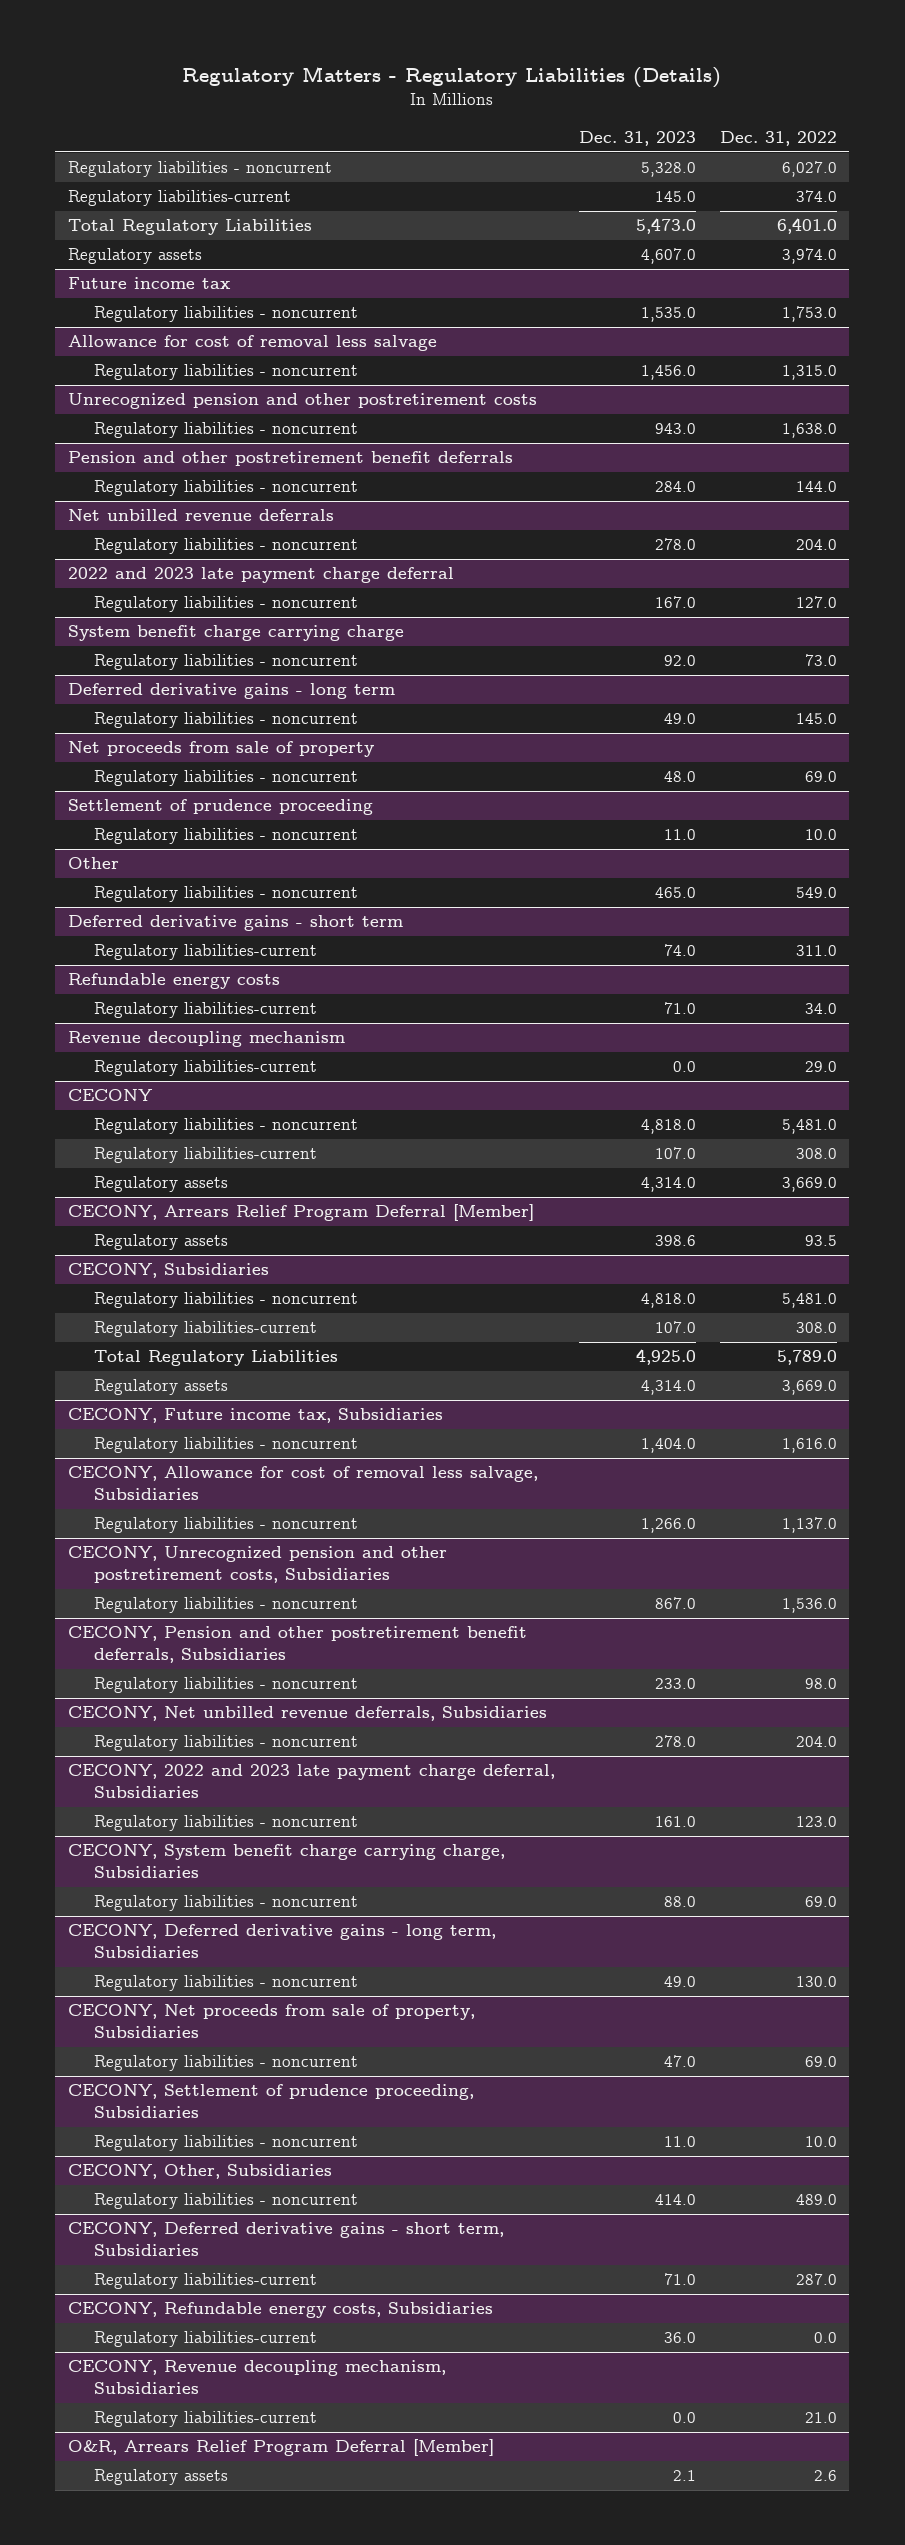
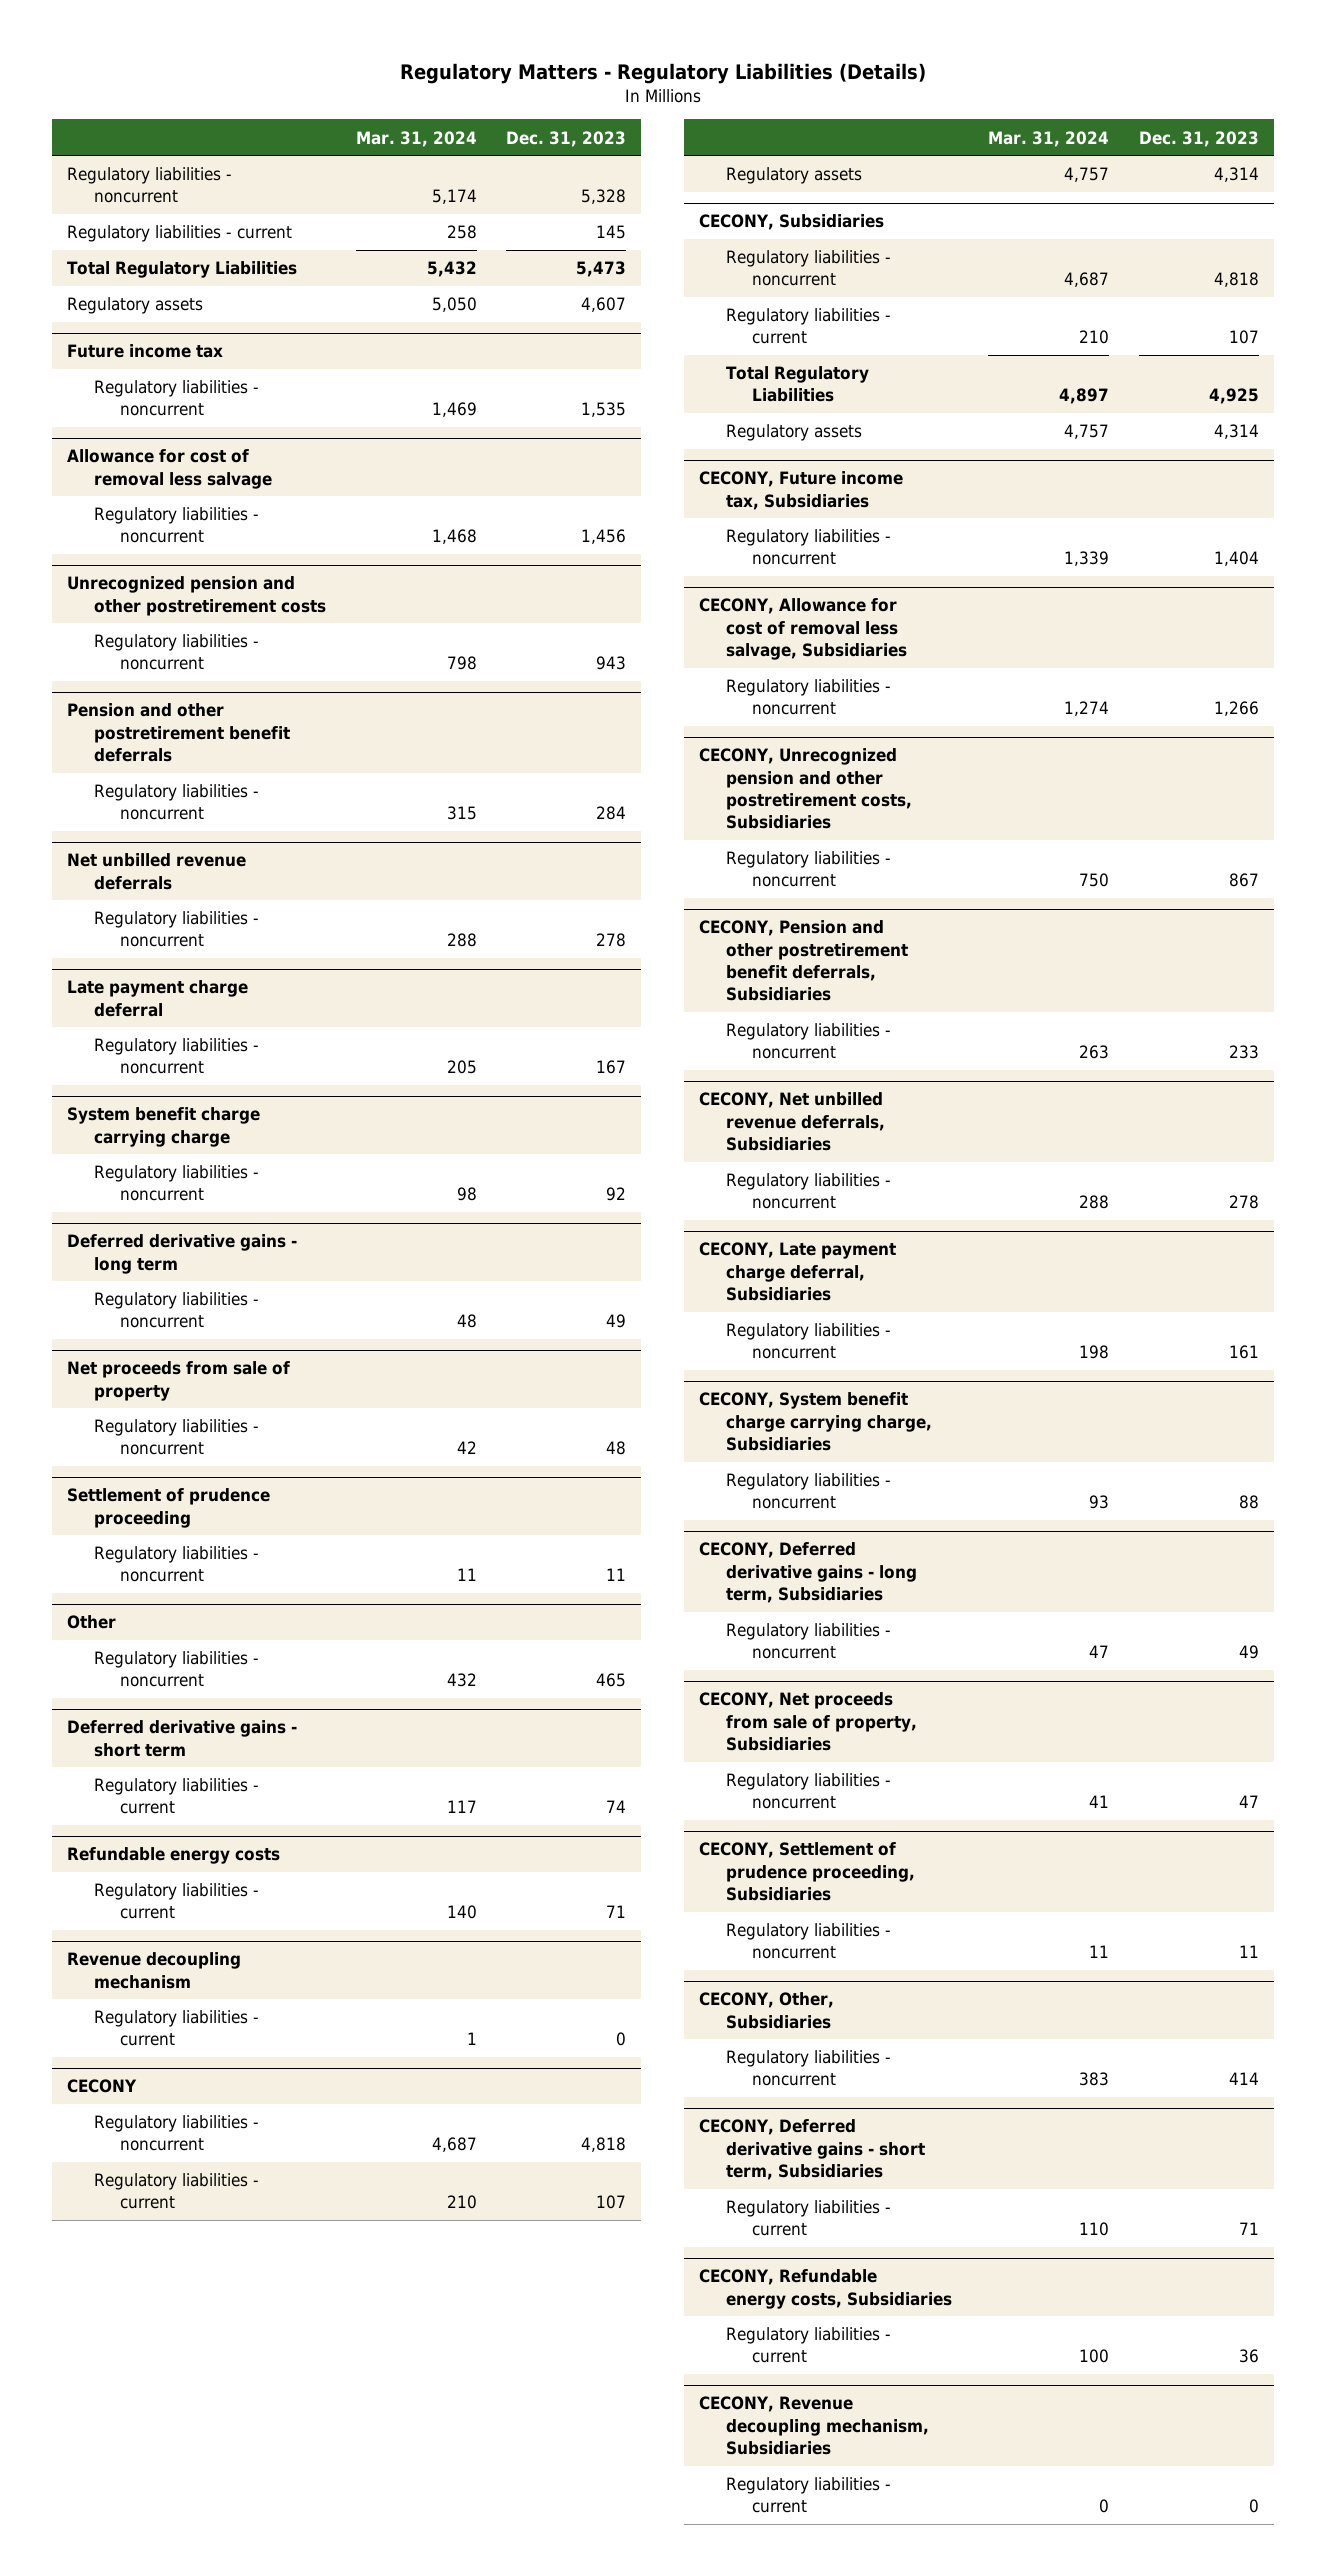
- | Dec. 31, 2023 | Dec. 31, 2022
+ | Mar. 31, 2024 | Dec. 31, 2023
- Regulatory liabilities - noncurrent | 5,328.0 | 6,027.0
- Regulatory liabilities-current | 145.0 | 374.0
- Total Regulatory Liabilities | 5,473.0 | 6,401.0
- Regulatory assets | 4,607.0 | 3,974.0
+ Regulatory liabilities - noncurrent | 5,174 | 5,328
+ Regulatory liabilities - current | 258 | 145
+ Total Regulatory Liabilities | 5,432 | 5,473
+ Regulatory assets | 5,050 | 4,607
@ Future income tax
- Regulatory liabilities - noncurrent | 1,535.0 | 1,753.0
+ Regulatory liabilities - noncurrent | 1,469 | 1,535
@ Allowance for cost of removal less salvage
- Regulatory liabilities - noncurrent | 1,456.0 | 1,315.0
+ Regulatory liabilities - noncurrent | 1,468 | 1,456
@ Unrecognized pension and other postretirement costs
- Regulatory liabilities - noncurrent | 943.0 | 1,638.0
+ Regulatory liabilities - noncurrent | 798 | 943
@ Pension and other postretirement benefit deferrals
- Regulatory liabilities - noncurrent | 284.0 | 144.0
+ Regulatory liabilities - noncurrent | 315 | 284
@ Net unbilled revenue deferrals
- Regulatory liabilities - noncurrent | 278.0 | 204.0
- 2022 and 2023 late payment charge deferral
- Regulatory liabilities - noncurrent | 167.0 | 127.0
@ Net unbilled revenue deferrals
+ Regulatory liabilities - noncurrent | 288 | 278
+ Late payment charge deferral
+ Regulatory liabilities - noncurrent | 205 | 167
@ System benefit charge carrying charge
- Regulatory liabilities - noncurrent | 92.0 | 73.0
+ Regulatory liabilities - noncurrent | 98 | 92
@ Deferred derivative gains - long term
- Regulatory liabilities - noncurrent | 49.0 | 145.0
+ Regulatory liabilities - noncurrent | 48 | 49
@ Net proceeds from sale of property
- Regulatory liabilities - noncurrent | 48.0 | 69.0
+ Regulatory liabilities - noncurrent | 42 | 48
@ Settlement of prudence proceeding
- Regulatory liabilities - noncurrent | 11.0 | 10.0
+ Regulatory liabilities - noncurrent | 11 | 11
@ Other
- Regulatory liabilities - noncurrent | 465.0 | 549.0
+ Regulatory liabilities - noncurrent | 432 | 465
@ Deferred derivative gains - short term
- Regulatory liabilities-current | 74.0 | 311.0
+ Regulatory liabilities - current | 117 | 74
@ Refundable energy costs
- Regulatory liabilities-current | 71.0 | 34.0
+ Regulatory liabilities - current | 140 | 71
@ Revenue decoupling mechanism
- Regulatory liabilities-current | 0.0 | 29.0
+ Regulatory liabilities - current | 1 | 0
@ CECONY
- Regulatory liabilities - noncurrent | 4,818.0 | 5,481.0
- Regulatory liabilities-current | 107.0 | 308.0
- Regulatory assets | 4,314.0 | 3,669.0
- CECONY, Arrears Relief Program Deferral [Member]
- Regulatory assets | 398.6 | 93.5
@ CECONY
+ Regulatory liabilities - noncurrent | 4,687 | 4,818
+ Regulatory liabilities - current | 210 | 107
+ Regulatory assets | 4,757 | 4,314
@ CECONY, Subsidiaries
- Regulatory liabilities - noncurrent | 4,818.0 | 5,481.0
- Regulatory liabilities-current | 107.0 | 308.0
- Total Regulatory Liabilities | 4,925.0 | 5,789.0
- Regulatory assets | 4,314.0 | 3,669.0
+ Regulatory liabilities - noncurrent | 4,687 | 4,818
+ Regulatory liabilities - current | 210 | 107
+ Total Regulatory Liabilities | 4,897 | 4,925
+ Regulatory assets | 4,757 | 4,314
@ CECONY, Future income tax, Subsidiaries
- Regulatory liabilities - noncurrent | 1,404.0 | 1,616.0
+ Regulatory liabilities - noncurrent | 1,339 | 1,404
@ CECONY, Allowance for cost of removal less salvage, Subsidiaries
- Regulatory liabilities - noncurrent | 1,266.0 | 1,137.0
+ Regulatory liabilities - noncurrent | 1,274 | 1,266
@ CECONY, Unrecognized pension and other postretirement costs, Subsidiaries
- Regulatory liabilities - noncurrent | 867.0 | 1,536.0
+ Regulatory liabilities - noncurrent | 750 | 867
@ CECONY, Pension and other postretirement benefit deferrals, Subsidiaries
- Regulatory liabilities - noncurrent | 233.0 | 98.0
+ Regulatory liabilities - noncurrent | 263 | 233
@ CECONY, Net unbilled revenue deferrals, Subsidiaries
- Regulatory liabilities - noncurrent | 278.0 | 204.0
- CECONY, 2022 and 2023 late payment charge deferral, Subsidiaries
- Regulatory liabilities - noncurrent | 161.0 | 123.0
@ CECONY, Net unbilled revenue deferrals, Subsidiaries
+ Regulatory liabilities - noncurrent | 288 | 278
+ CECONY, Late payment charge deferral, Subsidiaries
+ Regulatory liabilities - noncurrent | 198 | 161
@ CECONY, System benefit charge carrying charge, Subsidiaries
- Regulatory liabilities - noncurrent | 88.0 | 69.0
+ Regulatory liabilities - noncurrent | 93 | 88
@ CECONY, Deferred derivative gains - long term, Subsidiaries
- Regulatory liabilities - noncurrent | 49.0 | 130.0
+ Regulatory liabilities - noncurrent | 47 | 49
@ CECONY, Net proceeds from sale of property, Subsidiaries
- Regulatory liabilities - noncurrent | 47.0 | 69.0
+ Regulatory liabilities - noncurrent | 41 | 47
@ CECONY, Settlement of prudence proceeding, Subsidiaries
- Regulatory liabilities - noncurrent | 11.0 | 10.0
+ Regulatory liabilities - noncurrent | 11 | 11
@ CECONY, Other, Subsidiaries
- Regulatory liabilities - noncurrent | 414.0 | 489.0
+ Regulatory liabilities - noncurrent | 383 | 414
@ CECONY, Deferred derivative gains - short term, Subsidiaries
- Regulatory liabilities-current | 71.0 | 287.0
+ Regulatory liabilities - current | 110 | 71
@ CECONY, Refundable energy costs, Subsidiaries
- Regulatory liabilities-current | 36.0 | 0.0
+ Regulatory liabilities - current | 100 | 36
@ CECONY, Revenue decoupling mechanism, Subsidiaries
- Regulatory liabilities-current | 0.0 | 21.0
- O&R, Arrears Relief Program Deferral [Member]
- Regulatory assets | 2.1 | 2.6
@ CECONY, Revenue decoupling mechanism, Subsidiaries
+ Regulatory liabilities - current | 0 | 0

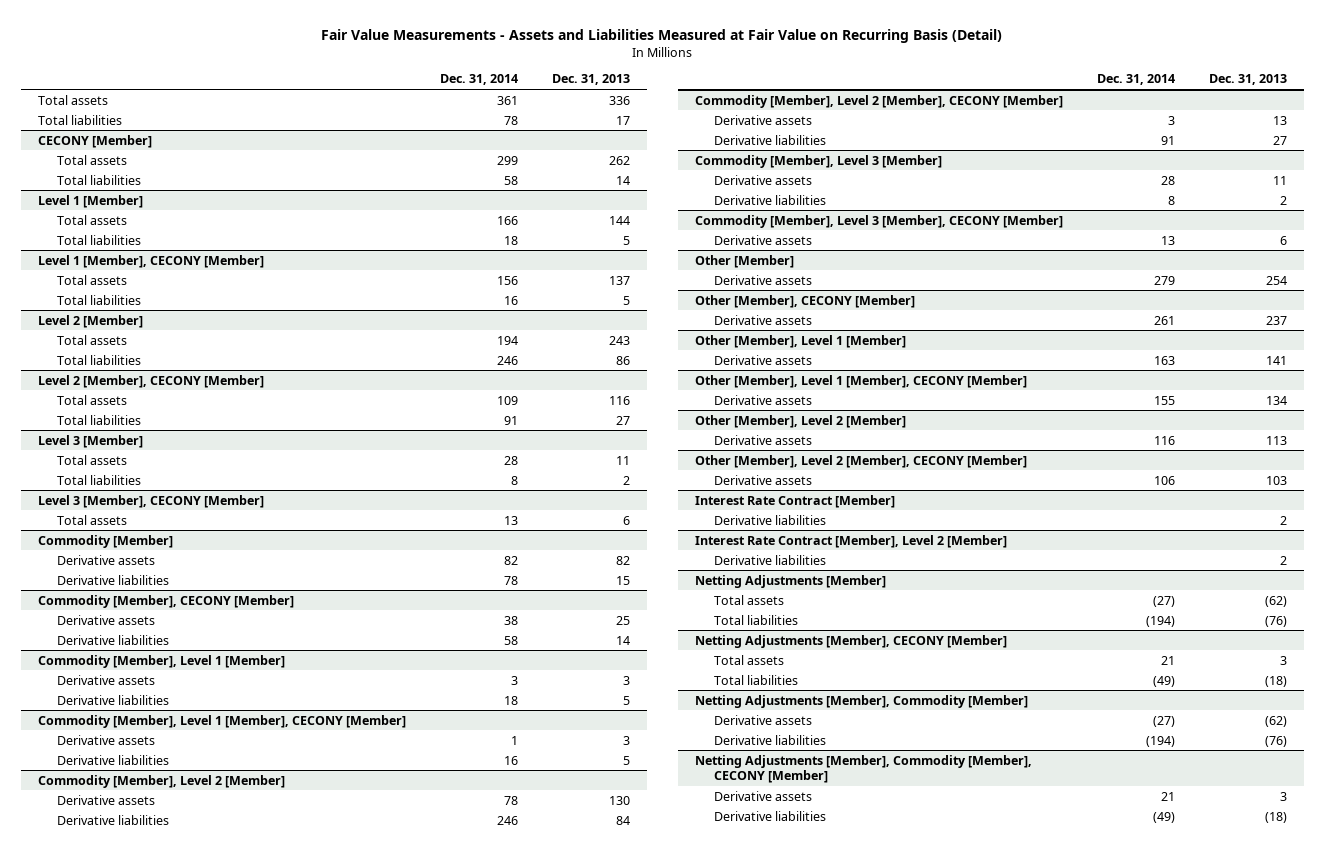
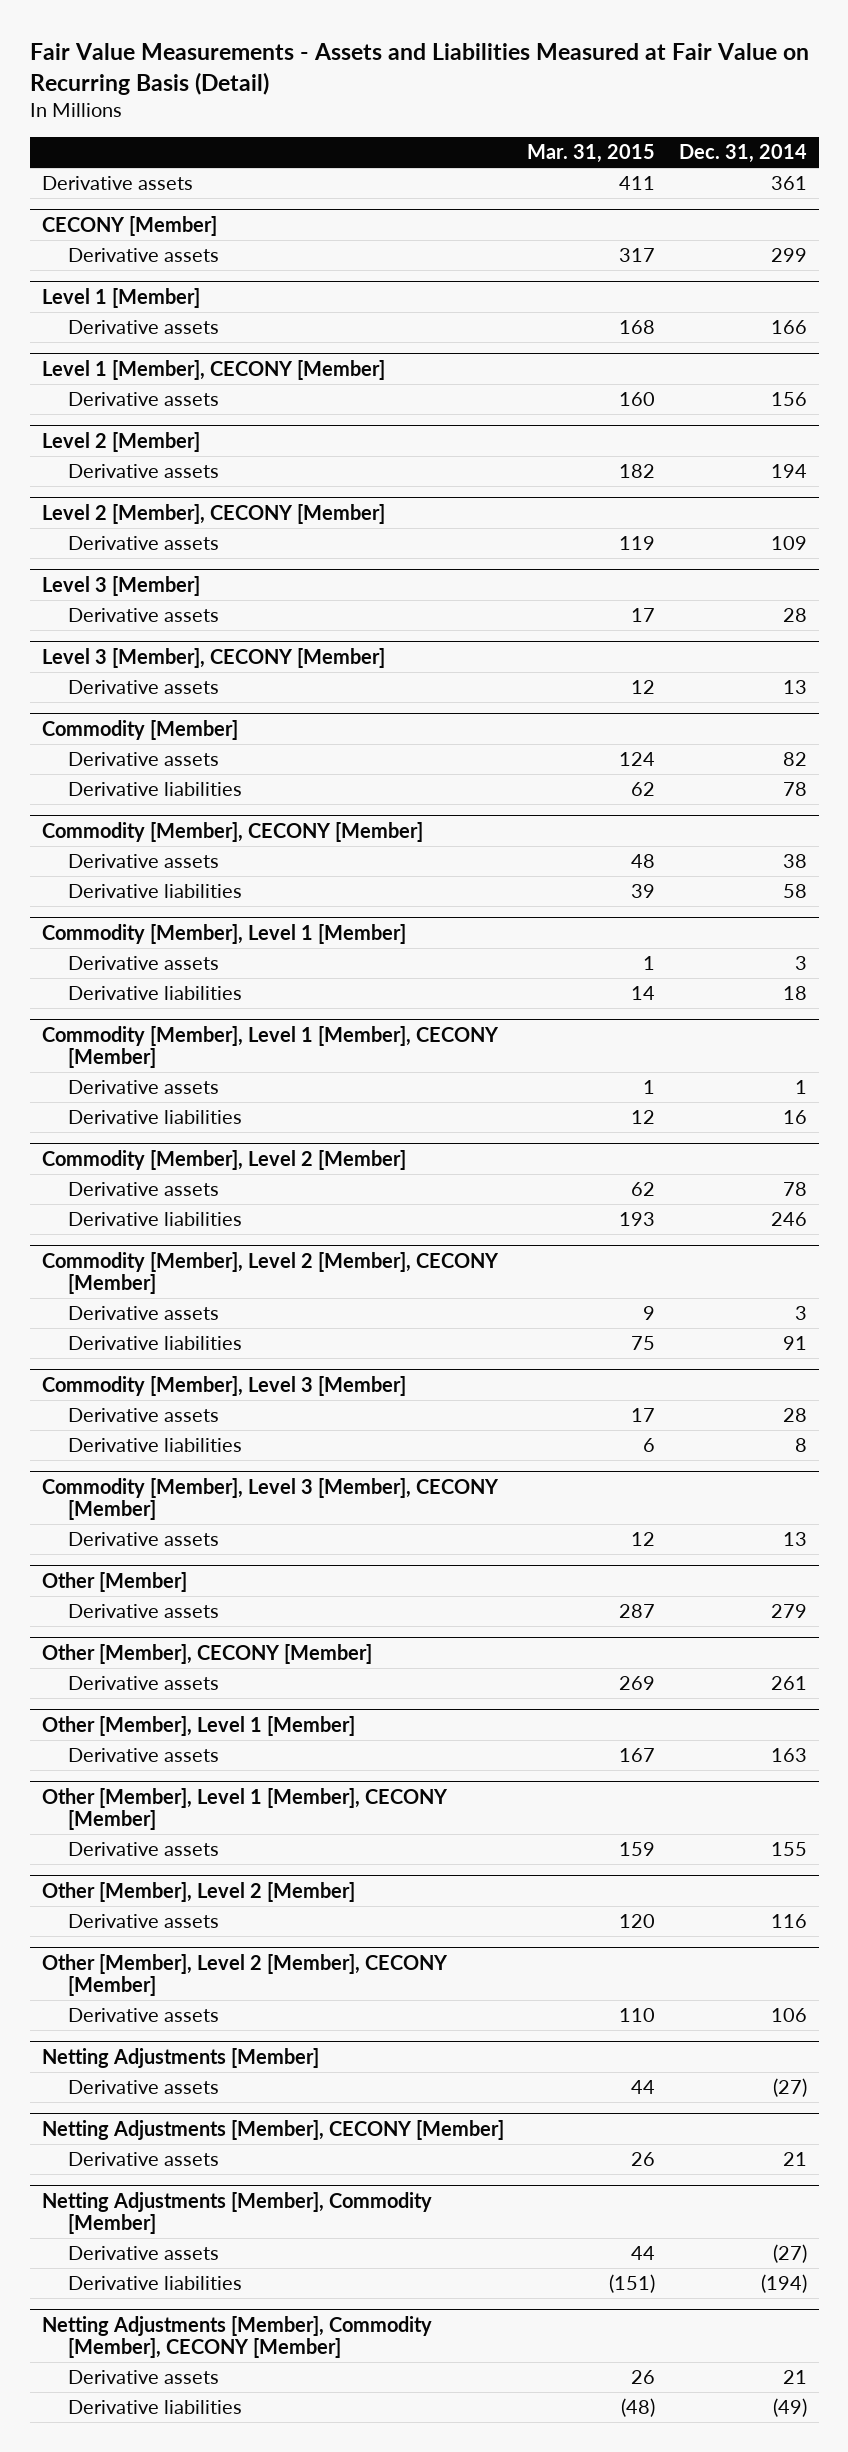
- | Dec. 31, 2014 | Dec. 31, 2013
+ | Mar. 31, 2015 | Dec. 31, 2014
- Total assets | 361 | 336
- Total liabilities | 78 | 17
+ Derivative assets | 411 | 361
@ CECONY [Member]
- Total assets | 299 | 262
- Total liabilities | 58 | 14
+ Derivative assets | 317 | 299
@ Level 1 [Member]
- Total assets | 166 | 144
- Total liabilities | 18 | 5
+ Derivative assets | 168 | 166
@ Level 1 [Member], CECONY [Member]
- Total assets | 156 | 137
- Total liabilities | 16 | 5
+ Derivative assets | 160 | 156
@ Level 2 [Member]
- Total assets | 194 | 243
- Total liabilities | 246 | 86
+ Derivative assets | 182 | 194
@ Level 2 [Member], CECONY [Member]
- Total assets | 109 | 116
- Total liabilities | 91 | 27
+ Derivative assets | 119 | 109
@ Level 3 [Member]
- Total assets | 28 | 11
- Total liabilities | 8 | 2
+ Derivative assets | 17 | 28
@ Level 3 [Member], CECONY [Member]
- Total assets | 13 | 6
+ Derivative assets | 12 | 13
- Interest Rate Contract [Member]
- Derivative liabilities | | 2
- Interest Rate Contract [Member], Level 2 [Member]
- Derivative liabilities | | 2
@ Netting Adjustments [Member]
- Total assets | (27) | (62)
- Total liabilities | (194) | (76)
+ Derivative assets | 44 | (27)
@ Netting Adjustments [Member], CECONY [Member]
- Total assets | 21 | 3
- Total liabilities | (49) | (18)
+ Derivative assets | 26 | 21

